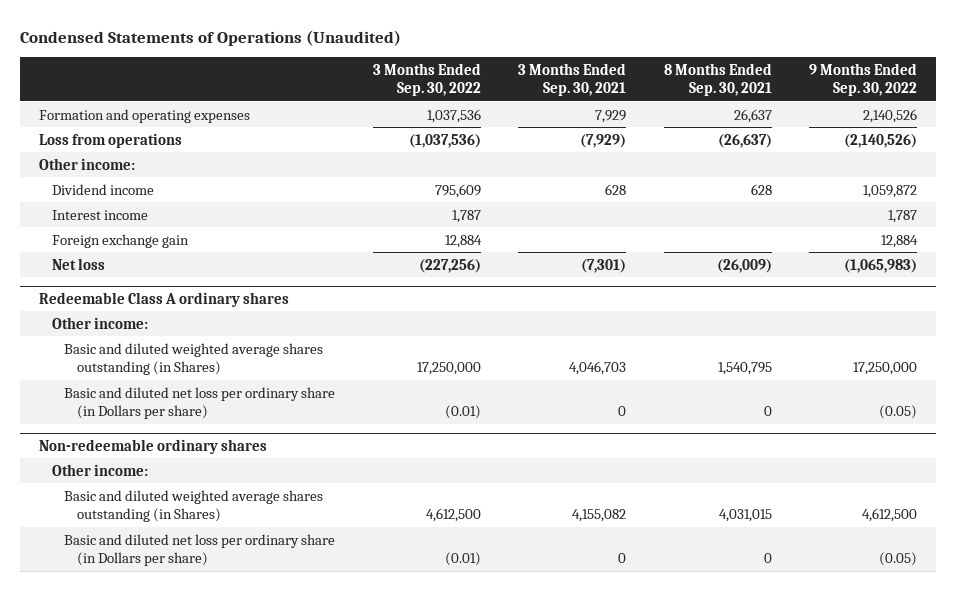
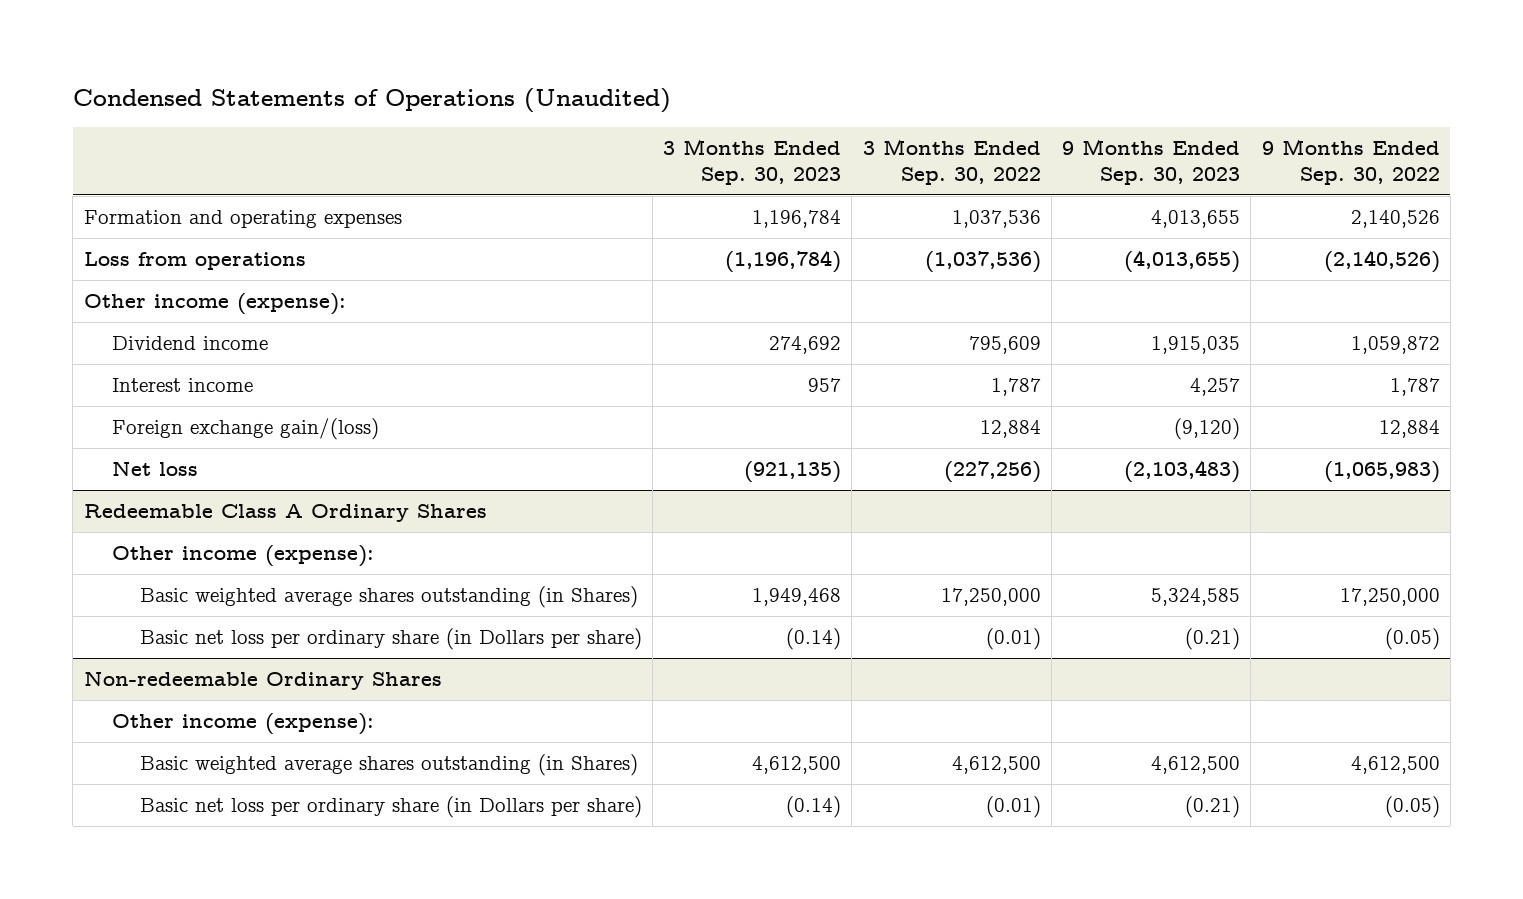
- | 3 Months Ended Sep. 30, 2022 | 3 Months Ended Sep. 30, 2021 | 8 Months Ended Sep. 30, 2021 | 9 Months Ended Sep. 30, 2022
+ | 3 Months Ended Sep. 30, 2023 | 3 Months Ended Sep. 30, 2022 | 9 Months Ended Sep. 30, 2023 | 9 Months Ended Sep. 30, 2022
- Other income:
+ Other income (expense):
- Foreign exchange gain | 12,884 | | | 12,884
+ Foreign exchange gain/(loss) | | 12,884 | (9,120) | 12,884
- Redeemable Class A ordinary shares
- Other income:
- Basic and diluted weighted average shares outstanding (in Shares) | 17,250,000 | 4,046,703 | 1,540,795 | 17,250,000
- Basic and diluted net loss per ordinary share (in Dollars per share) | (0.01) | 0 | 0 | (0.05)
- Non-redeemable ordinary shares
- Other income:
- Basic and diluted weighted average shares outstanding (in Shares) | 4,612,500 | 4,155,082 | 4,031,015 | 4,612,500
- Basic and diluted net loss per ordinary share (in Dollars per share) | (0.01) | 0 | 0 | (0.05)
+ Redeemable Class A Ordinary Shares
+ Other income (expense):
+ Basic weighted average shares outstanding (in Shares) | 1,949,468 | 17,250,000 | 5,324,585 | 17,250,000
+ Basic net loss per ordinary share (in Dollars per share) | (0.14) | (0.01) | (0.21) | (0.05)
+ Non-redeemable Ordinary Shares
+ Other income (expense):
+ Basic weighted average shares outstanding (in Shares) | 4,612,500 | 4,612,500 | 4,612,500 | 4,612,500
+ Basic net loss per ordinary share (in Dollars per share) | (0.14) | (0.01) | (0.21) | (0.05)

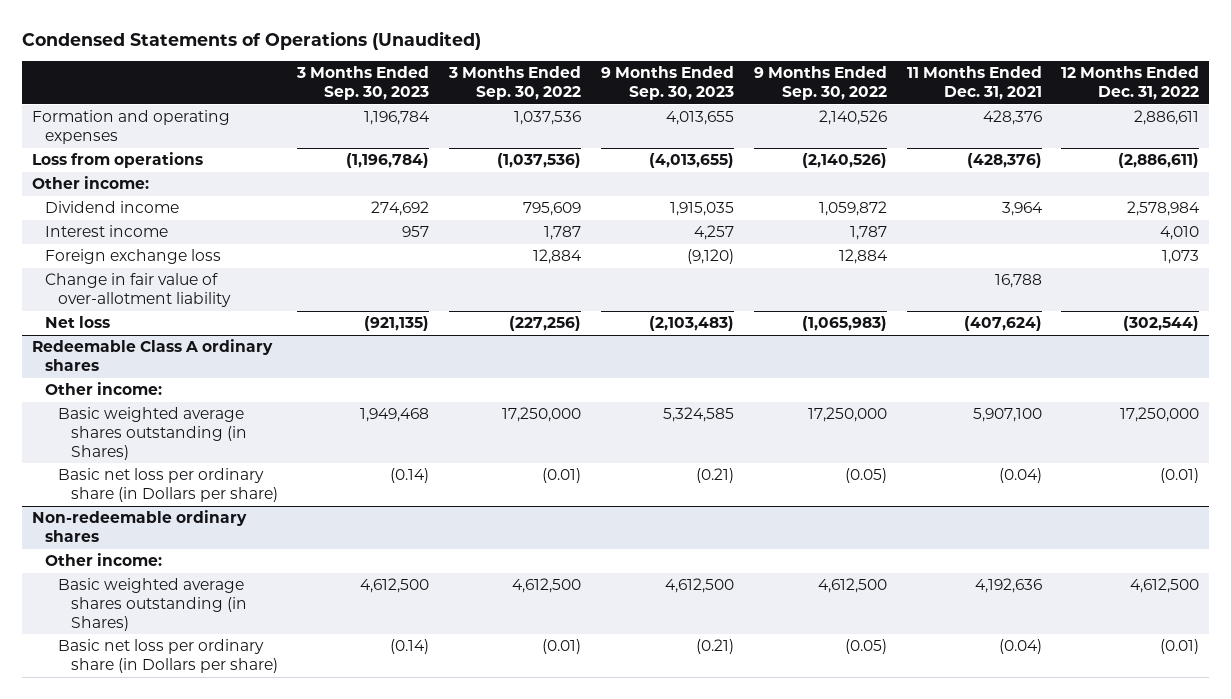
- | 3 Months Ended Sep. 30, 2023 | 3 Months Ended Sep. 30, 2022 | 9 Months Ended Sep. 30, 2023 | 9 Months Ended Sep. 30, 2022
+ | 3 Months Ended Sep. 30, 2023 | 3 Months Ended Sep. 30, 2022 | 9 Months Ended Sep. 30, 2023 | 9 Months Ended Sep. 30, 2022 | 11 Months Ended Dec. 31, 2021 | 12 Months Ended Dec. 31, 2022
- Other income (expense):
+ Other income:
- Foreign exchange gain/(loss) | | 12,884 | (9,120) | 12,884
+ Foreign exchange loss | | 12,884 | (9,120) | 12,884 | | 1,073
+ Change in fair value of over-allotment liability | | | | | 16,788 |
- Redeemable Class A Ordinary Shares
- Other income (expense):
+ Redeemable Class A ordinary shares
+ Other income:
- Non-redeemable Ordinary Shares
- Other income (expense):
+ Non-redeemable ordinary shares
+ Other income:

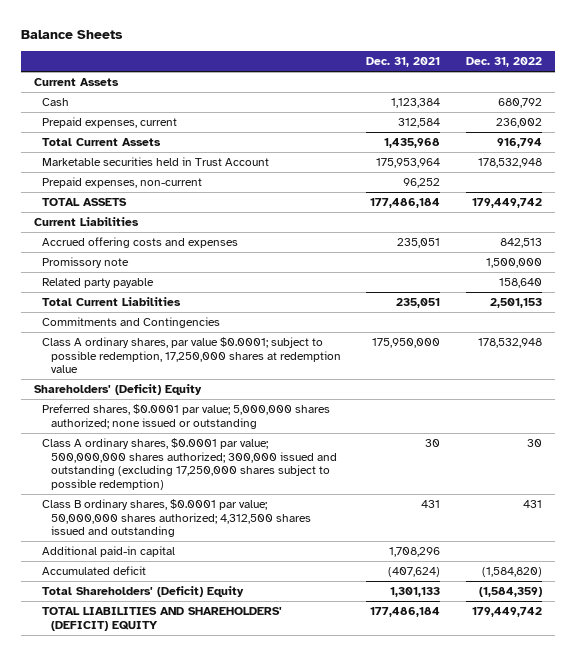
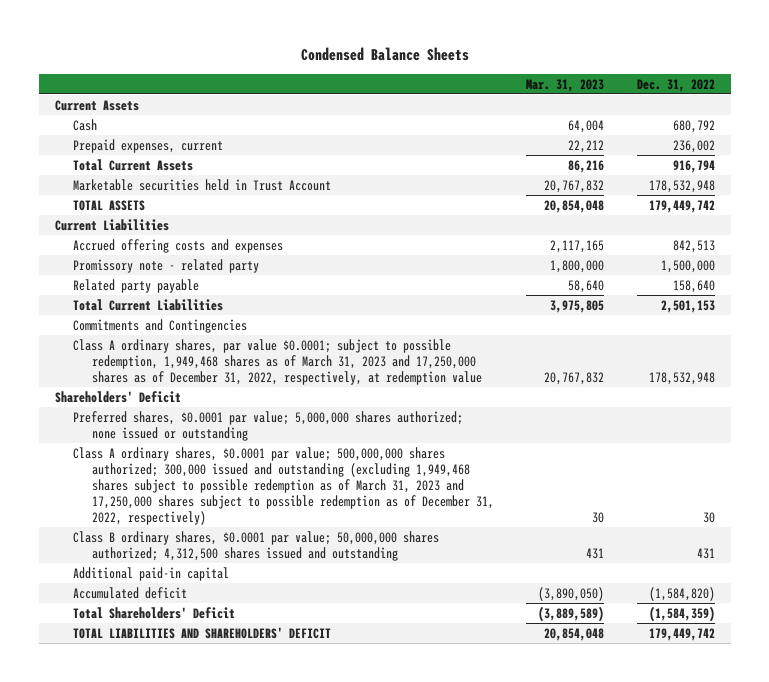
- Balance Sheets
+ Condensed Balance Sheets
- | Dec. 31, 2021 | Dec. 31, 2022
+ | Mar. 31, 2023 | Dec. 31, 2022
- Prepaid expenses, non-current | 96,252 |
- Promissory note | | 1,500,000
+ Promissory note - related party | 1,800,000 | 1,500,000
- Class A ordinary shares, par value $0.0001; subject to possible redemption, 17,250,000 shares at redemption value | 175,950,000 | 178,532,948
- Shareholders' (Deficit) Equity
+ Class A ordinary shares, par value $0.0001; subject to possible redemption, 1,949,468 shares as of March 31, 2023 and 17,250,000 shares as of December 31, 2022, respectively, at redemption value | 20,767,832 | 178,532,948
+ Shareholders' Deficit
- Class A ordinary shares, $0.0001 par value; 500,000,000 shares authorized; 300,000 issued and outstanding (excluding 17,250,000 shares subject to possible redemption) | 30 | 30
+ Class A ordinary shares, $0.0001 par value; 500,000,000 shares authorized; 300,000 issued and outstanding (excluding 1,949,468 shares subject to possible redemption as of March 31, 2023 and 17,250,000 shares subject to possible redemption as of December 31, 2022, respectively) | 30 | 30
- Total Shareholders' (Deficit) Equity | 1,301,133 | (1,584,359)
- TOTAL LIABILITIES AND SHAREHOLDERS' (DEFICIT) EQUITY | 177,486,184 | 179,449,742
+ Total Shareholders' Deficit | (3,889,589) | (1,584,359)
+ TOTAL LIABILITIES AND SHAREHOLDERS' DEFICIT | 20,854,048 | 179,449,742

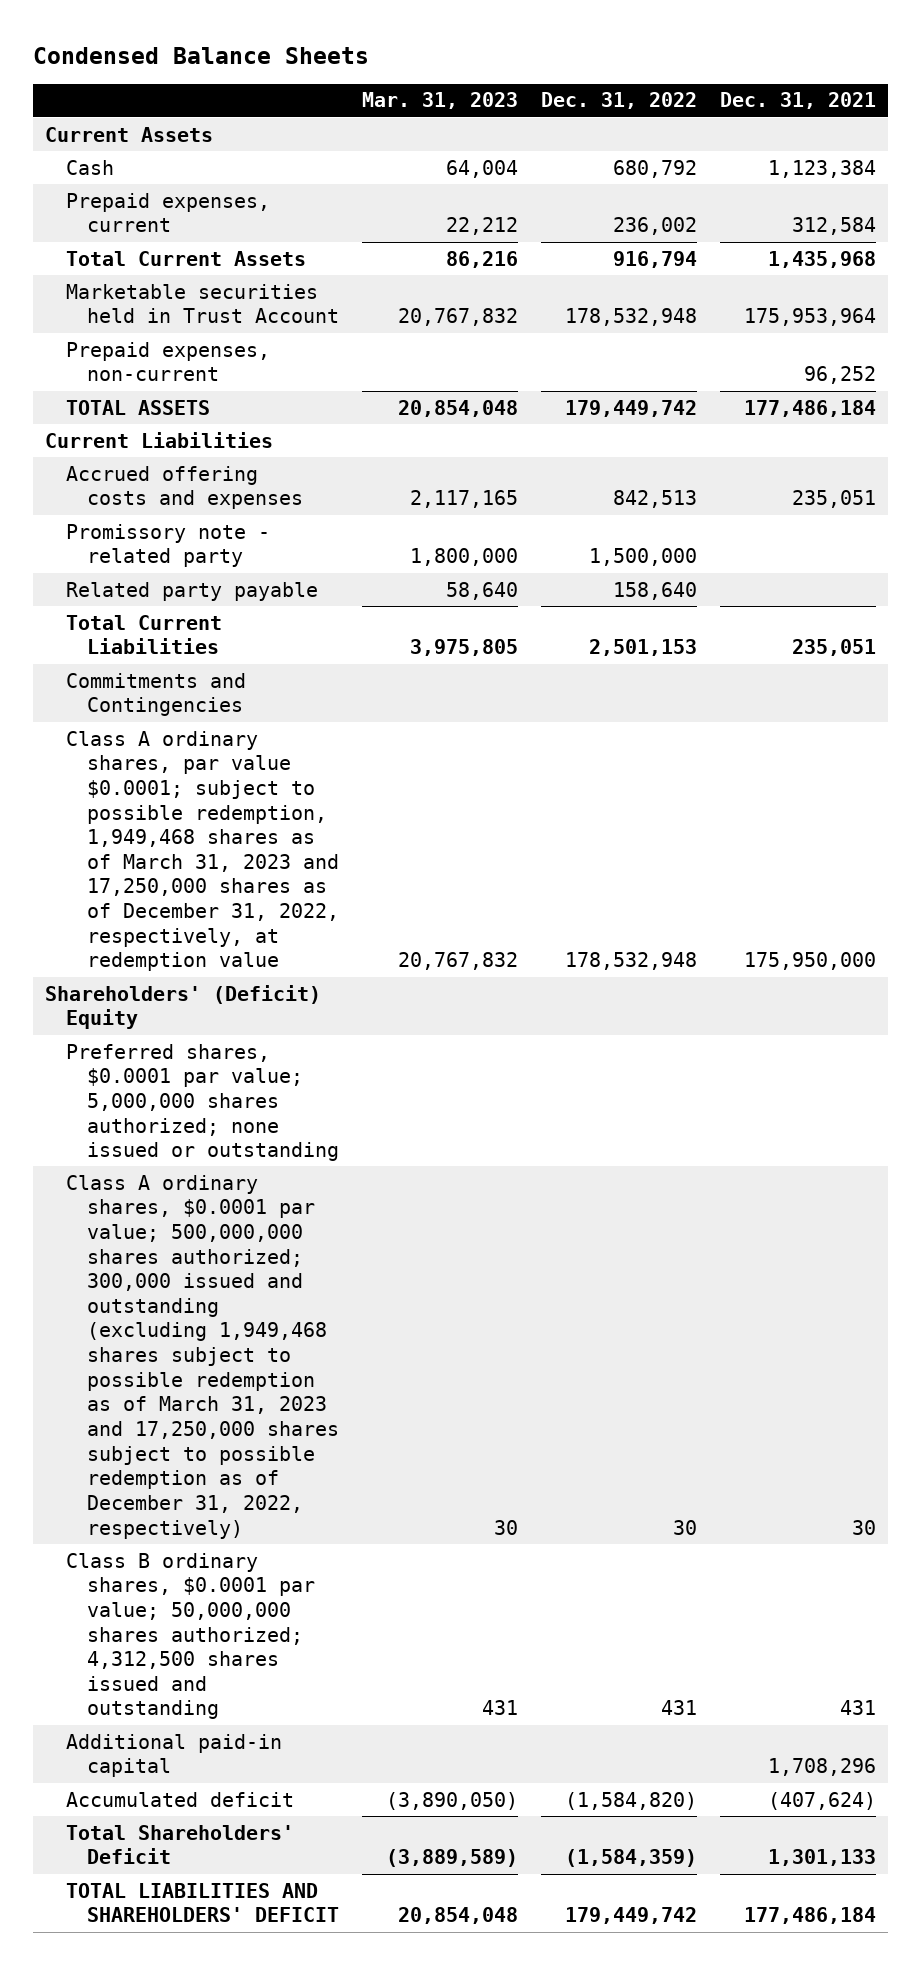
- | Mar. 31, 2023 | Dec. 31, 2022
+ | Mar. 31, 2023 | Dec. 31, 2022 | Dec. 31, 2021
+ Prepaid expenses, non-current | | | 96,252
- Shareholders' Deficit
+ Shareholders' (Deficit) Equity

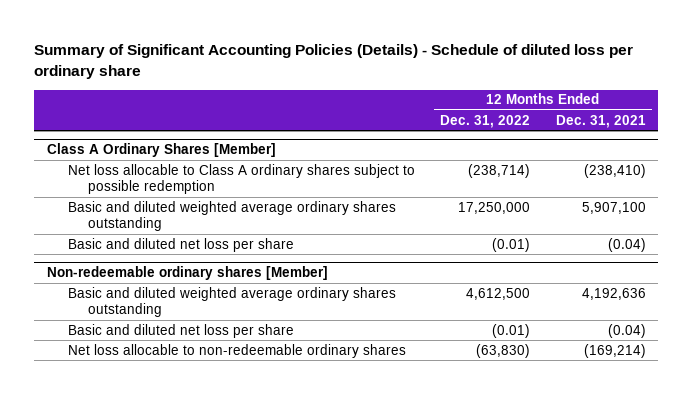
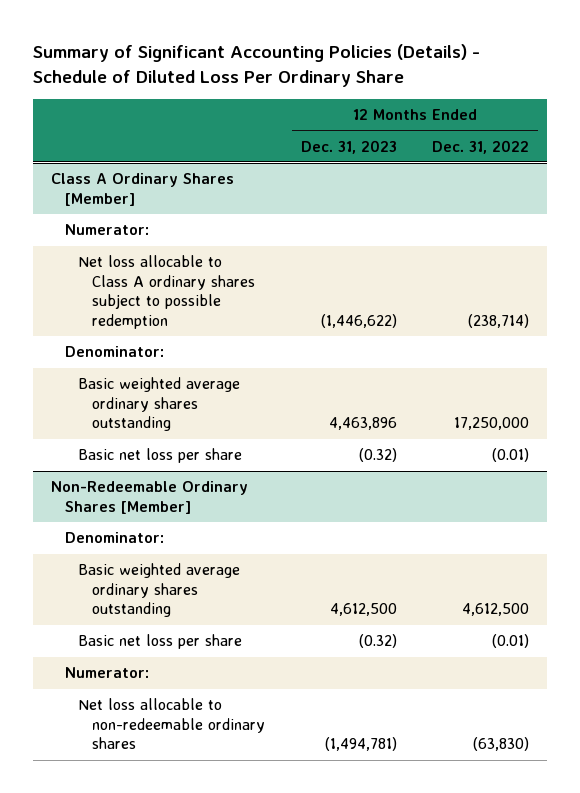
- Summary of Significant Accounting Policies (Details) - Schedule of diluted loss per ordinary share
+ Summary of Significant Accounting Policies (Details) - Schedule of Diluted Loss Per Ordinary Share
- | 12 Months Ended Dec. 31, 2022 | 12 Months Ended Dec. 31, 2021
+ | 12 Months Ended Dec. 31, 2023 | 12 Months Ended Dec. 31, 2022
@ Class A Ordinary Shares [Member]
+ Numerator:
- Basic and diluted weighted average ordinary shares outstanding | 17,250,000 | 5,907,100
- Basic and diluted net loss per share | (0.01) | (0.04)
- Non-redeemable ordinary shares [Member]
- Basic and diluted weighted average ordinary shares outstanding | 4,612,500 | 4,192,636
- Basic and diluted net loss per share | (0.01) | (0.04)
@ Class A Ordinary Shares [Member]
+ Denominator:
+ Basic weighted average ordinary shares outstanding | 4,463,896 | 17,250,000
+ Basic net loss per share | (0.32) | (0.01)
+ Non-Redeemable Ordinary Shares [Member]
+ Denominator:
+ Basic weighted average ordinary shares outstanding | 4,612,500 | 4,612,500
+ Basic net loss per share | (0.32) | (0.01)
+ Numerator:

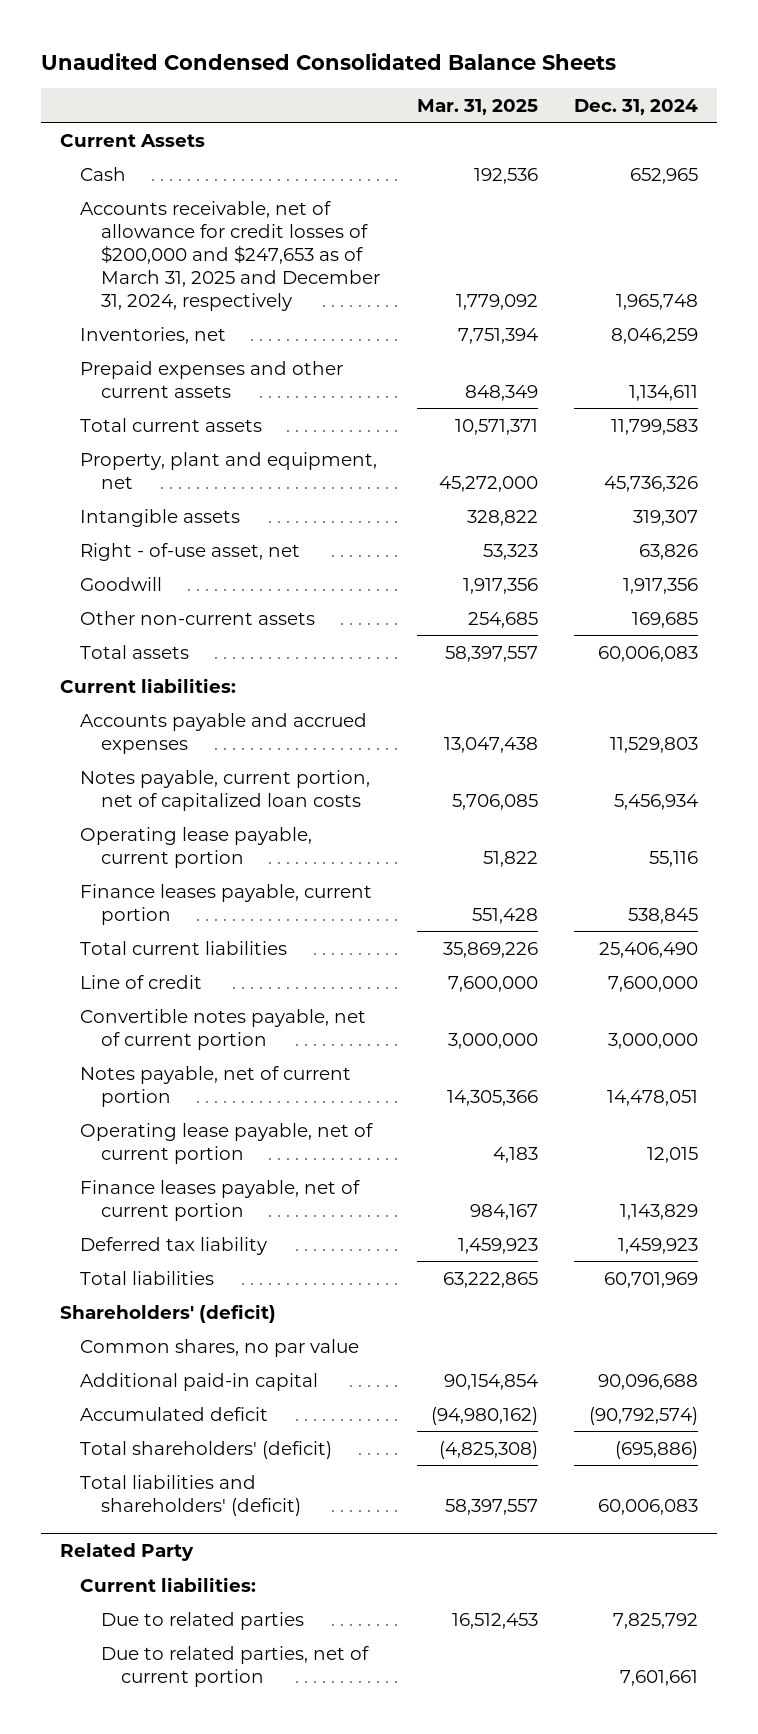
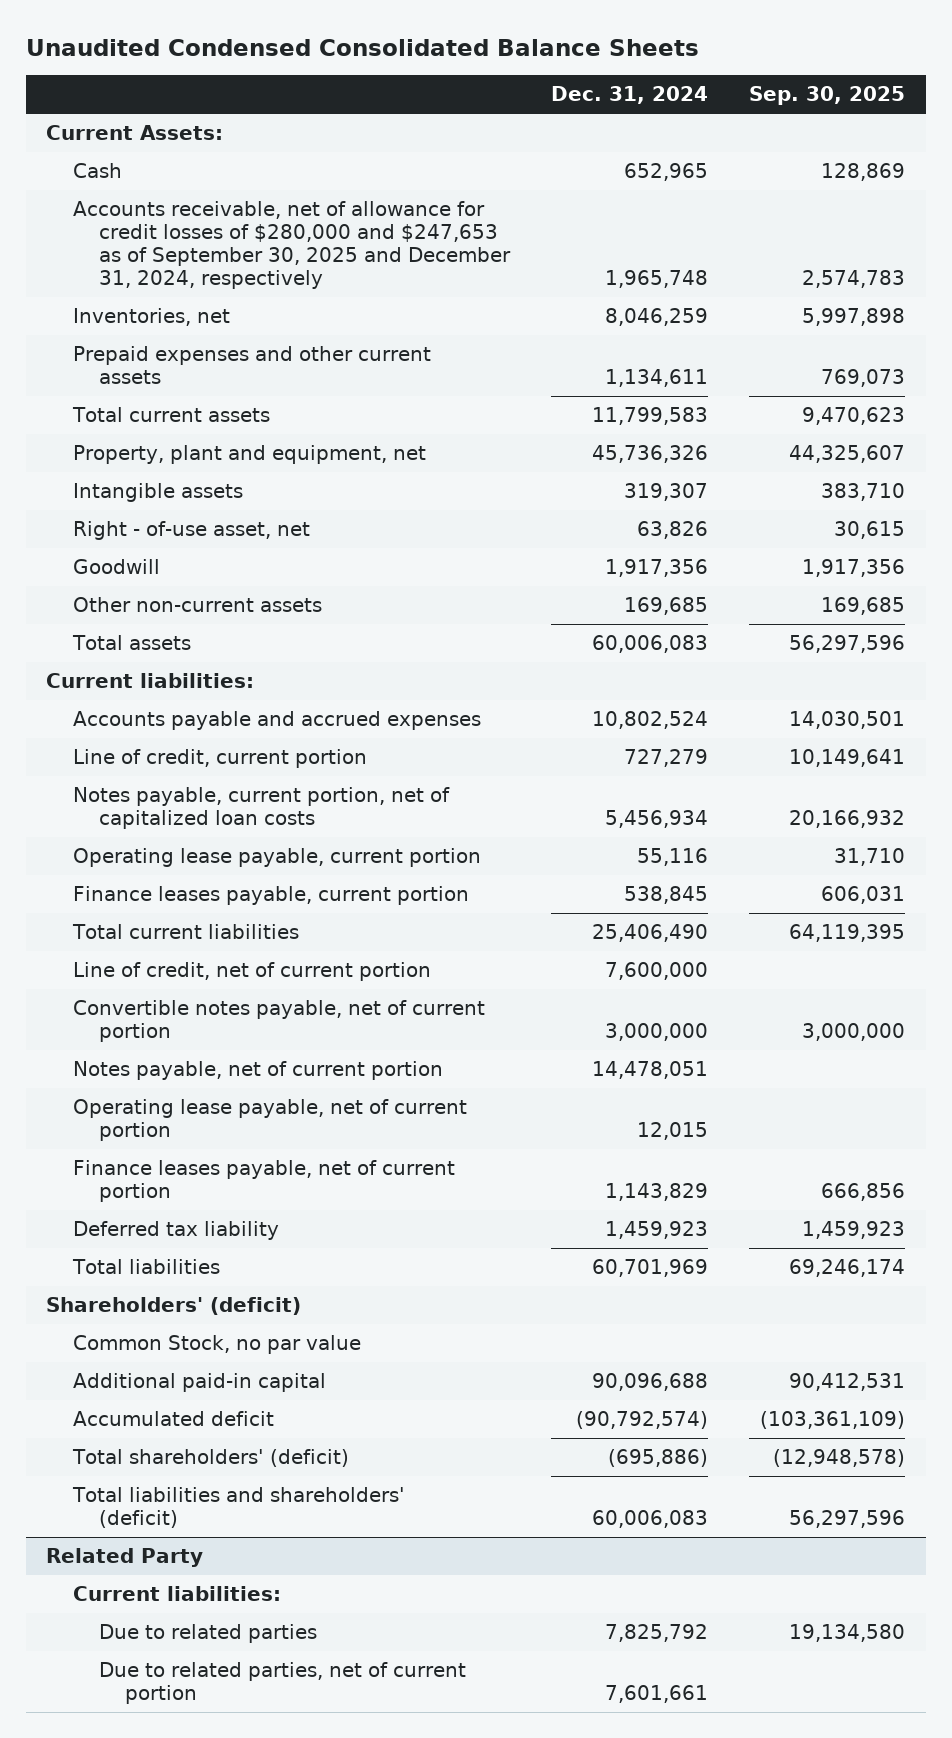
- | Mar. 31, 2025 | Dec. 31, 2024
+ | Dec. 31, 2024 | Sep. 30, 2025
- Current Assets
+ Current Assets:
- Accounts receivable, net of allowance for credit losses of $200,000 and $247,653 as of March 31, 2025 and December 31, 2024, respectively | 1,779,092 | 1,965,748
+ Accounts receivable, net of allowance for credit losses of $280,000 and $247,653 as of September 30, 2025 and December 31, 2024, respectively | 1,965,748 | 2,574,783
- Accounts payable and accrued expenses | 13,047,438 | 11,529,803
+ Accounts payable and accrued expenses | 10,802,524 | 14,030,501
+ Line of credit, current portion | 727,279 | 10,149,641
- Line of credit | 7,600,000 | 7,600,000
+ Line of credit, net of current portion | 7,600,000 |
- Common shares, no par value
+ Common Stock, no par value

